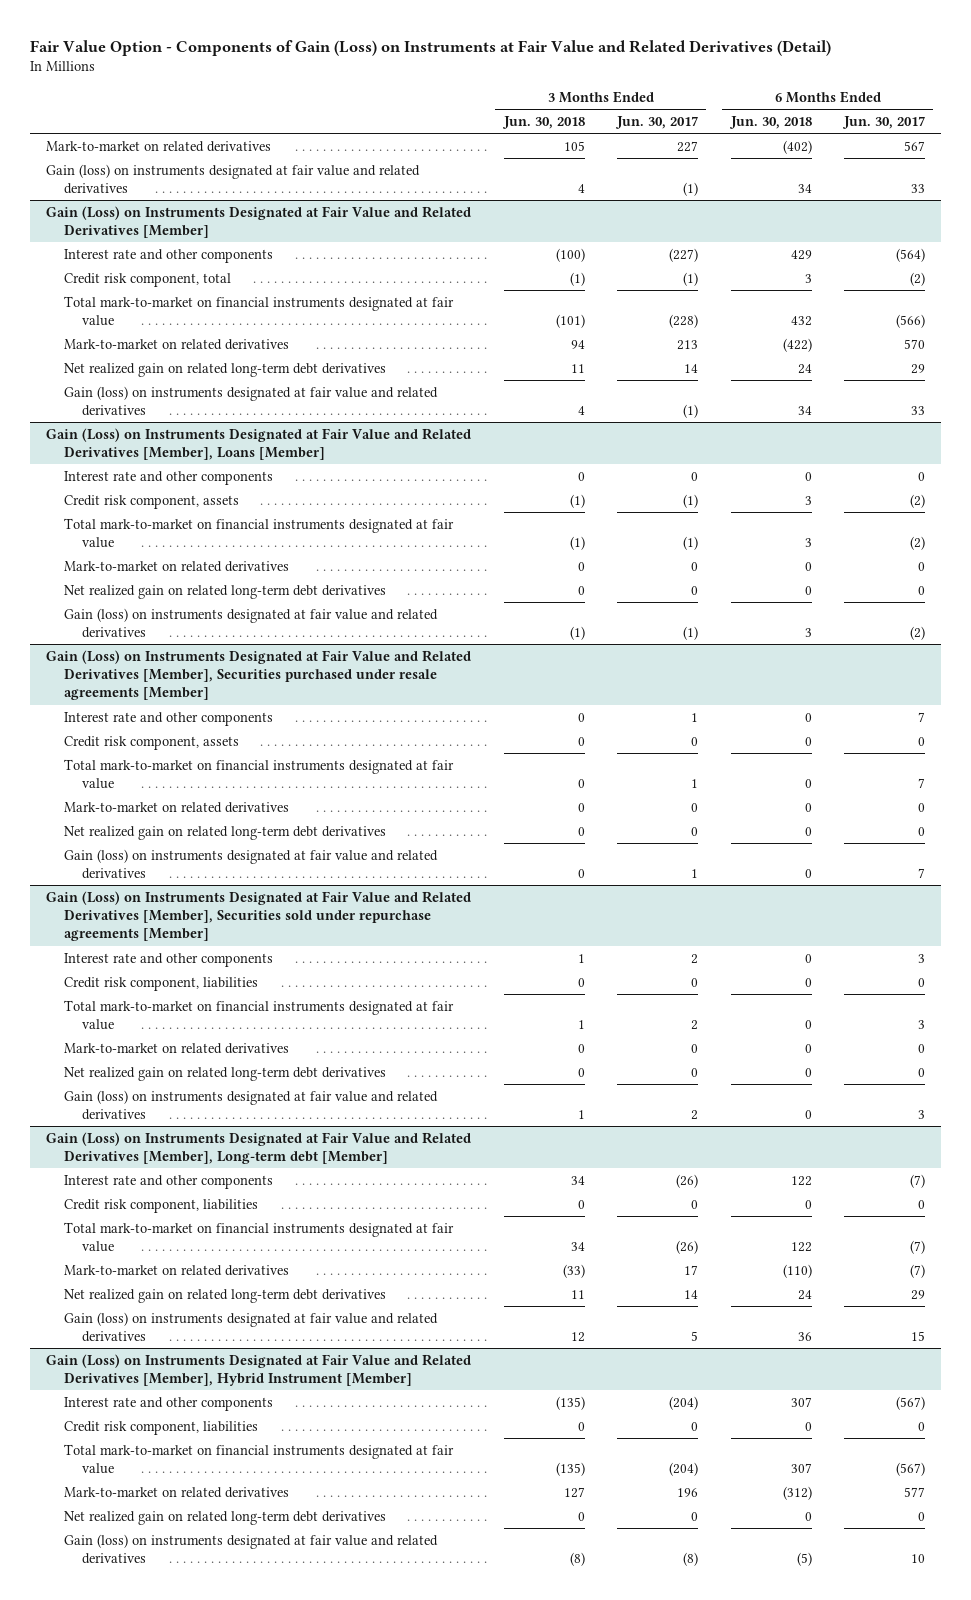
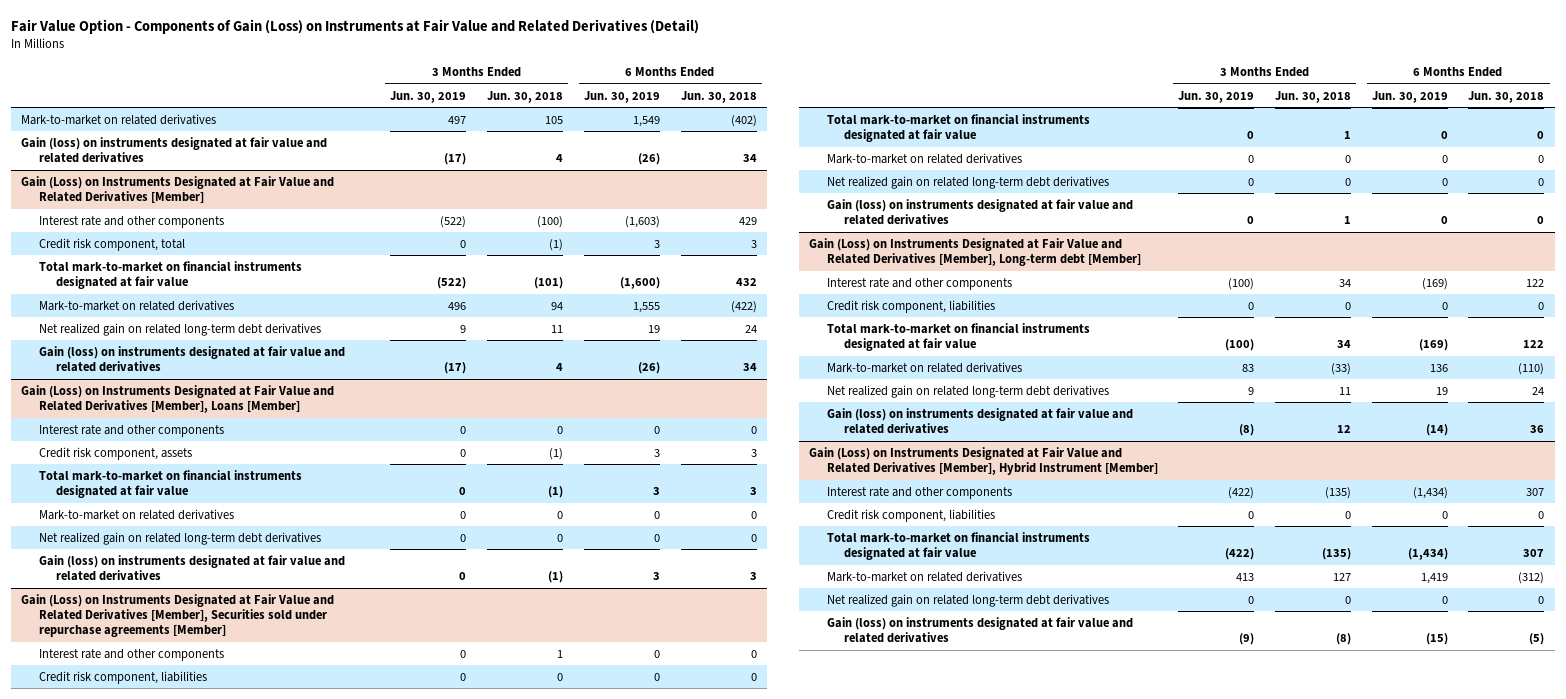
- | 3 Months Ended Jun. 30, 2018 | 3 Months Ended Jun. 30, 2017 | 6 Months Ended Jun. 30, 2018 | 6 Months Ended Jun. 30, 2017
+ | 3 Months Ended Jun. 30, 2019 | 3 Months Ended Jun. 30, 2018 | 6 Months Ended Jun. 30, 2019 | 6 Months Ended Jun. 30, 2018
- Gain (Loss) on Instruments Designated at Fair Value and Related Derivatives [Member], Securities purchased under resale agreements [Member]
- Interest rate and other components | 0 | 1 | 0 | 7
- Credit risk component, assets | 0 | 0 | 0 | 0
- Total mark-to-market on financial instruments designated at fair value | 0 | 1 | 0 | 7
- Mark-to-market on related derivatives | 0 | 0 | 0 | 0
- Net realized gain on related long-term debt derivatives | 0 | 0 | 0 | 0
- Gain (loss) on instruments designated at fair value and related derivatives | 0 | 1 | 0 | 7

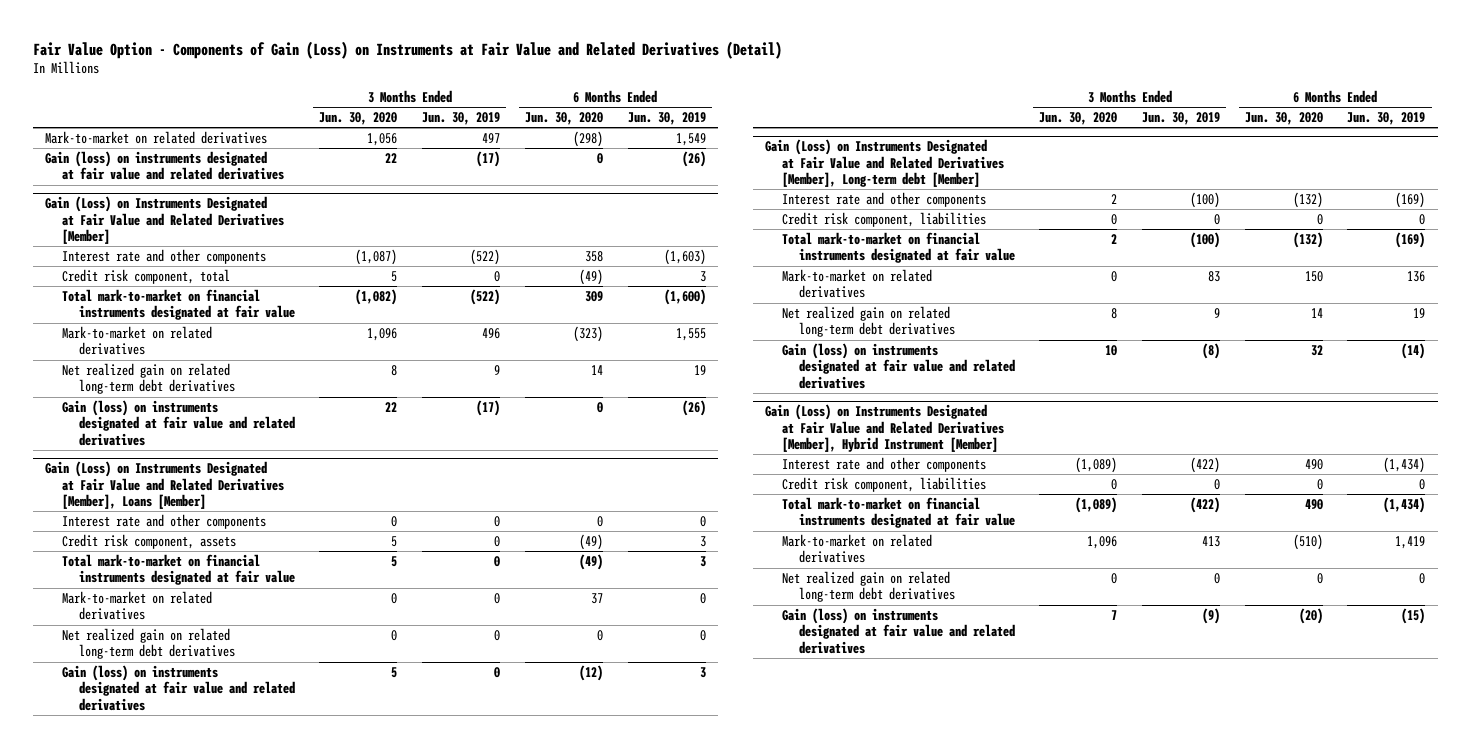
- | 3 Months Ended Jun. 30, 2019 | 3 Months Ended Jun. 30, 2018 | 6 Months Ended Jun. 30, 2019 | 6 Months Ended Jun. 30, 2018
+ | 3 Months Ended Jun. 30, 2020 | 3 Months Ended Jun. 30, 2019 | 6 Months Ended Jun. 30, 2020 | 6 Months Ended Jun. 30, 2019
- Gain (Loss) on Instruments Designated at Fair Value and Related Derivatives [Member], Securities sold under repurchase agreements [Member]
- Interest rate and other components | 0 | 1 | 0 | 0
- Credit risk component, liabilities | 0 | 0 | 0 | 0
- Total mark-to-market on financial instruments designated at fair value | 0 | 1 | 0 | 0
- Mark-to-market on related derivatives | 0 | 0 | 0 | 0
- Net realized gain on related long-term debt derivatives | 0 | 0 | 0 | 0
- Gain (loss) on instruments designated at fair value and related derivatives | 0 | 1 | 0 | 0

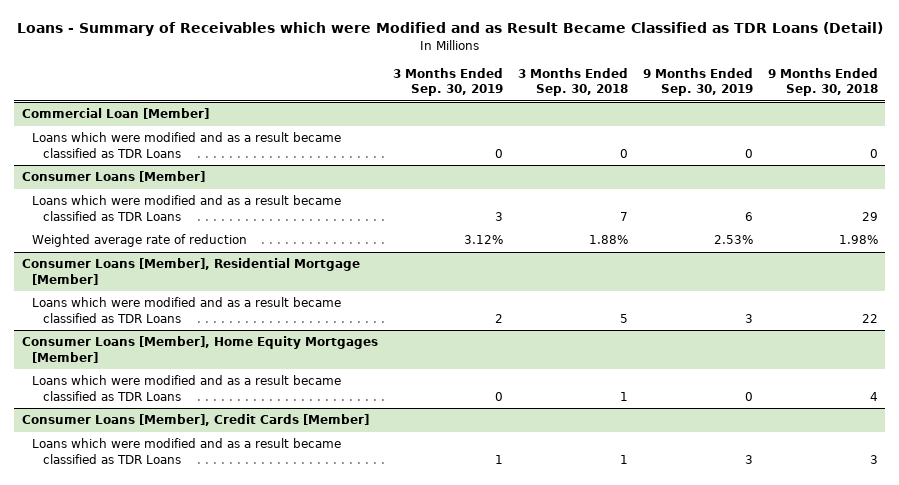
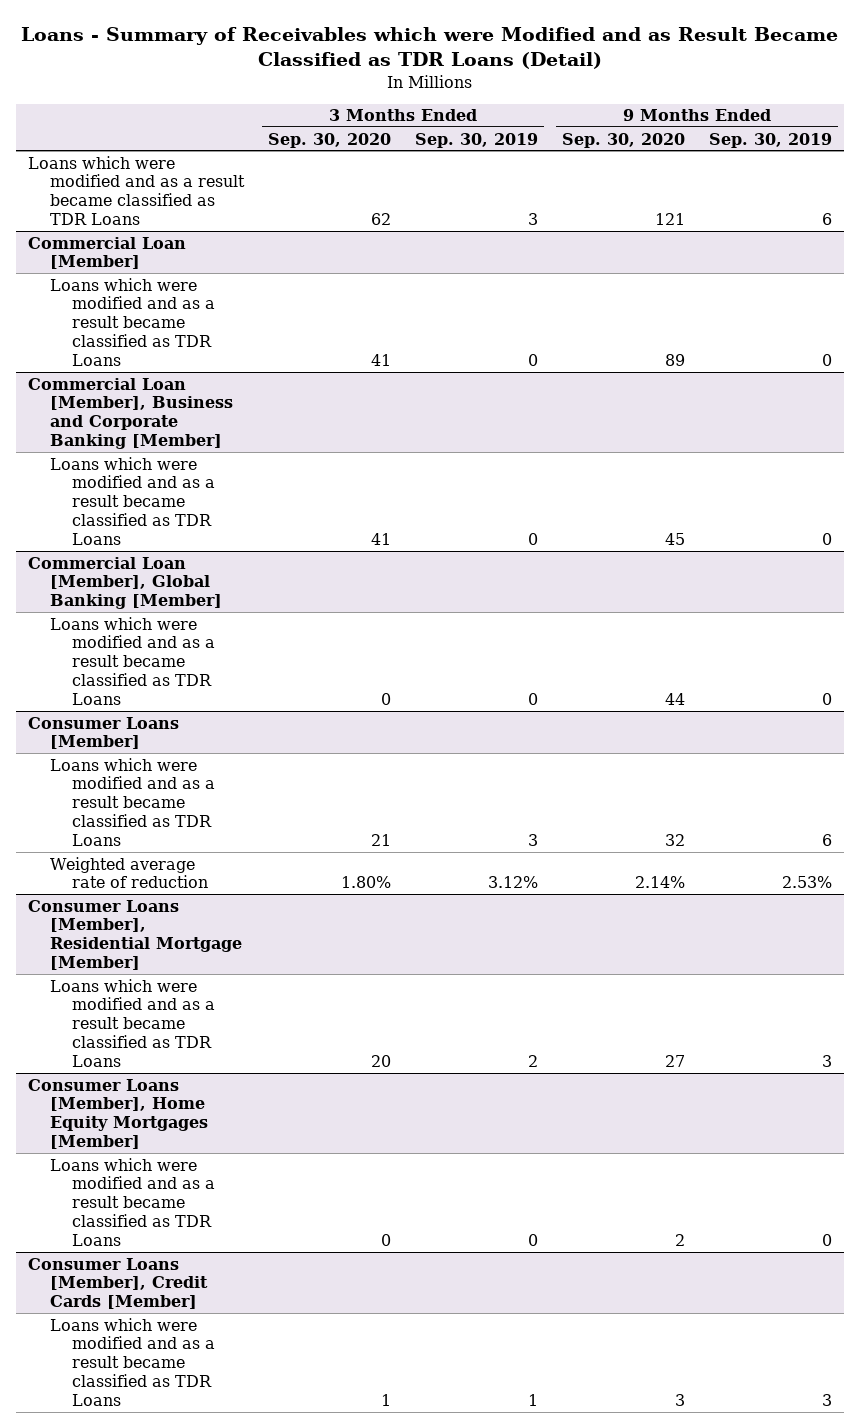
- | 3 Months Ended Sep. 30, 2019 | 3 Months Ended Sep. 30, 2018 | 9 Months Ended Sep. 30, 2019 | 9 Months Ended Sep. 30, 2018
+ | 3 Months Ended Sep. 30, 2020 | 3 Months Ended Sep. 30, 2019 | 9 Months Ended Sep. 30, 2020 | 9 Months Ended Sep. 30, 2019
+ Loans which were modified and as a result became classified as TDR Loans | 62 | 3 | 121 | 6
+ Commercial Loan [Member], Business and Corporate Banking [Member]
+ Loans which were modified and as a result became classified as TDR Loans | 41 | 0 | 45 | 0
+ Commercial Loan [Member], Global Banking [Member]
+ Loans which were modified and as a result became classified as TDR Loans | 0 | 0 | 44 | 0

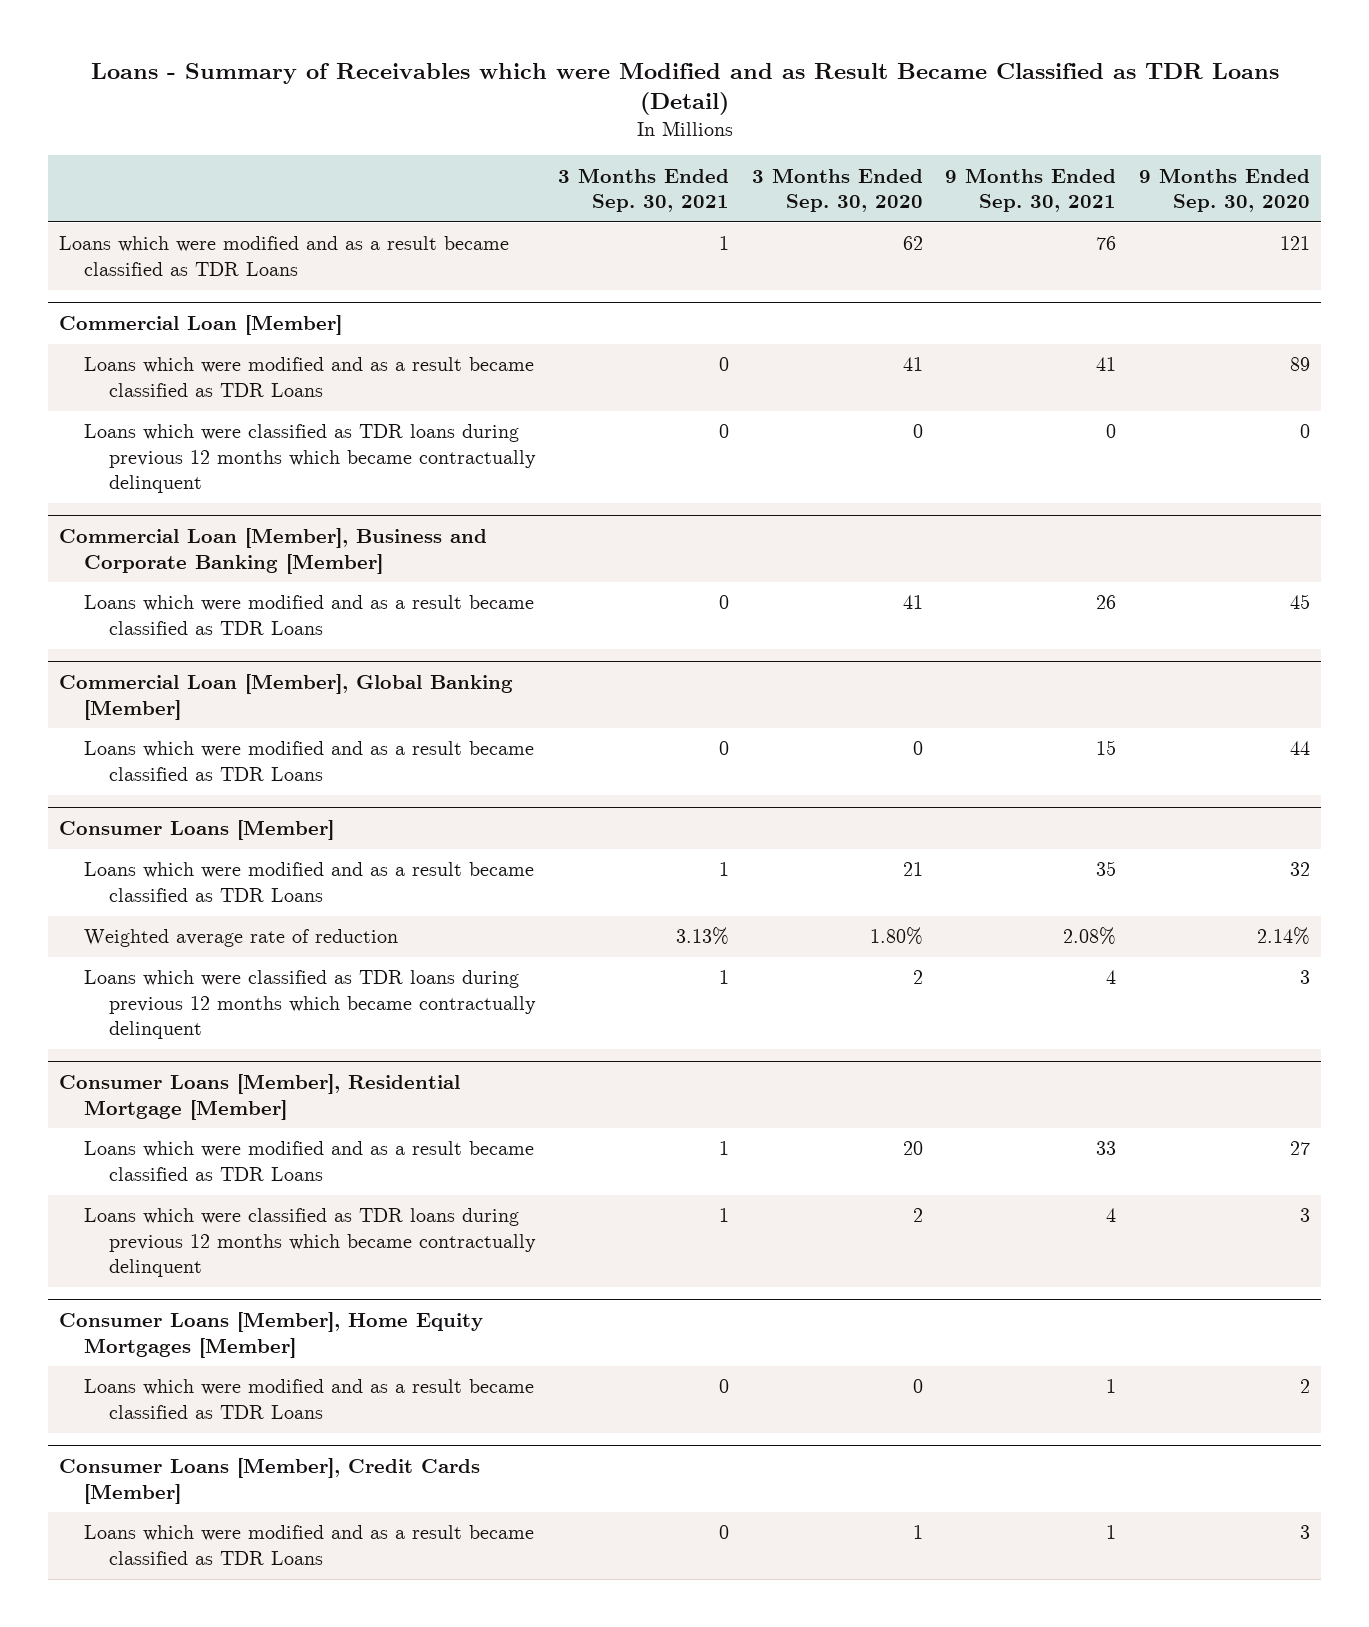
- | 3 Months Ended Sep. 30, 2020 | 3 Months Ended Sep. 30, 2019 | 9 Months Ended Sep. 30, 2020 | 9 Months Ended Sep. 30, 2019
+ | 3 Months Ended Sep. 30, 2021 | 3 Months Ended Sep. 30, 2020 | 9 Months Ended Sep. 30, 2021 | 9 Months Ended Sep. 30, 2020
@ Commercial Loan [Member]
+ Loans which were classified as TDR loans during previous 12 months which became contractually delinquent | 0 | 0 | 0 | 0
@ Consumer Loans [Member]
+ Loans which were classified as TDR loans during previous 12 months which became contractually delinquent | 1 | 2 | 4 | 3
@ Consumer Loans [Member], Residential Mortgage [Member]
+ Loans which were classified as TDR loans during previous 12 months which became contractually delinquent | 1 | 2 | 4 | 3

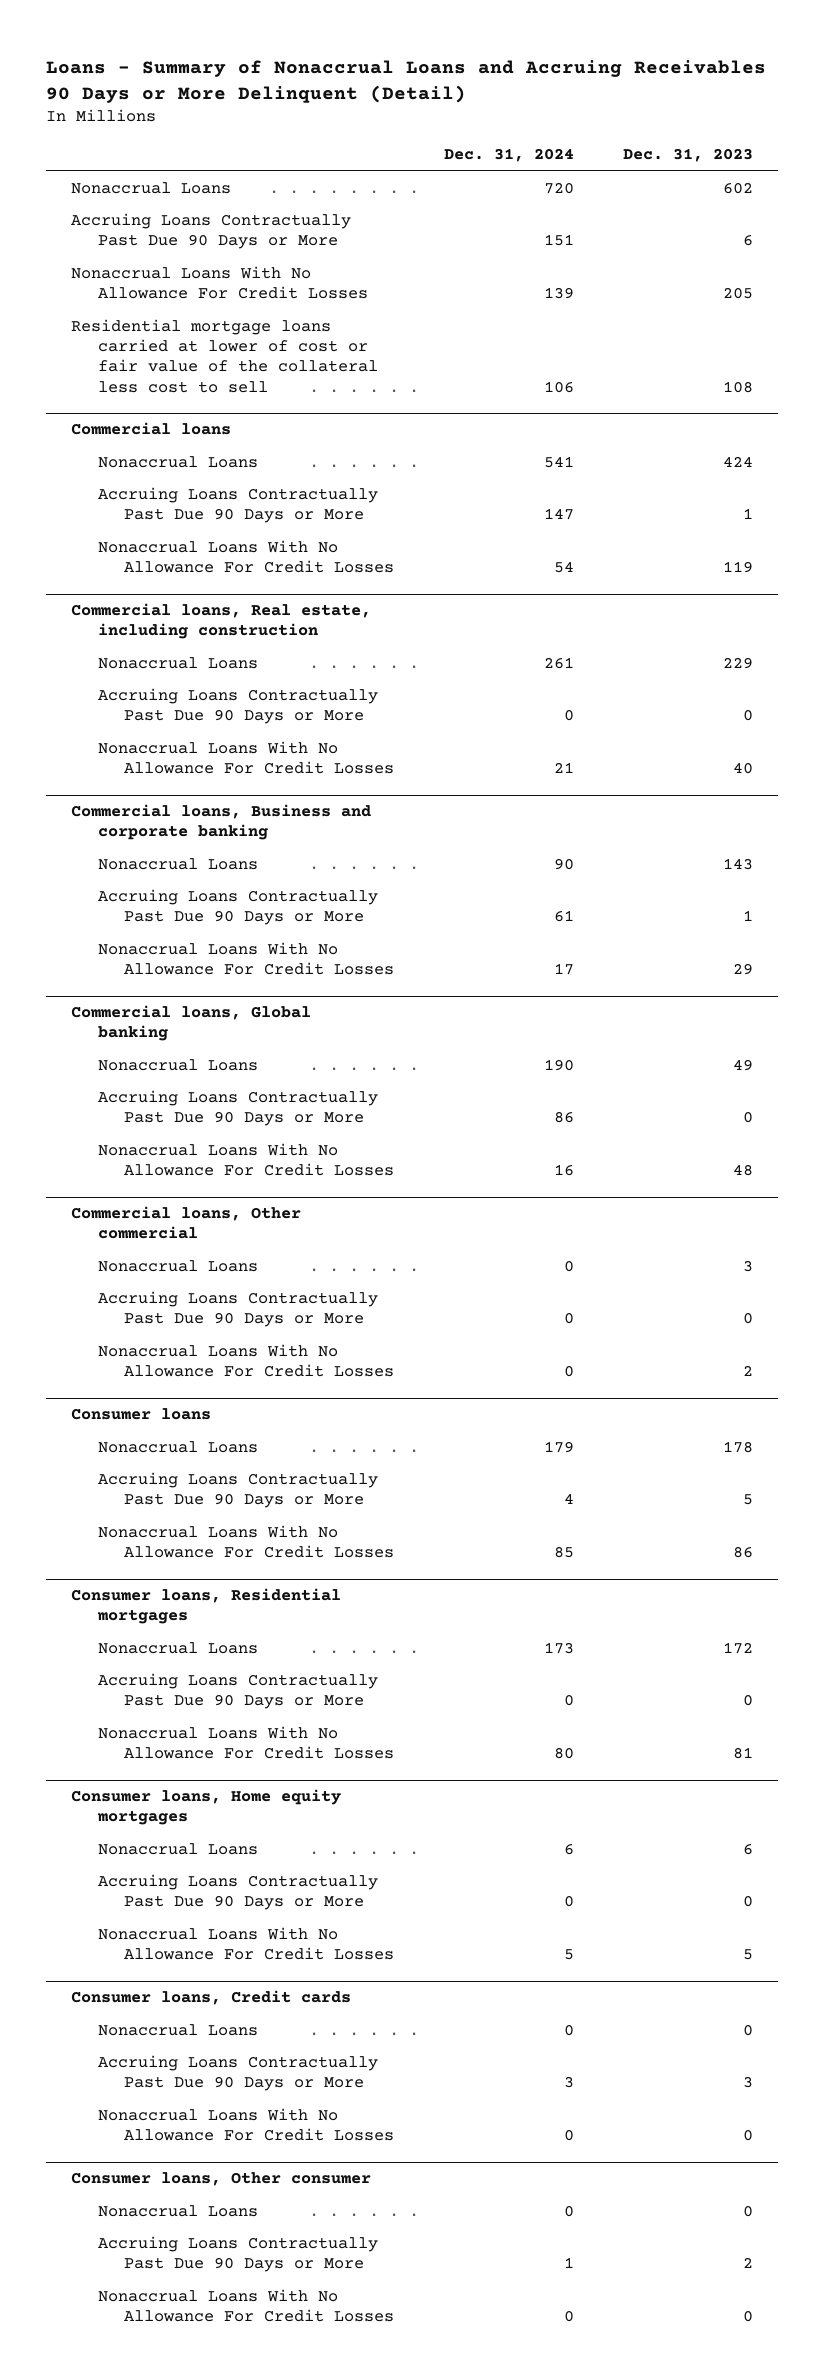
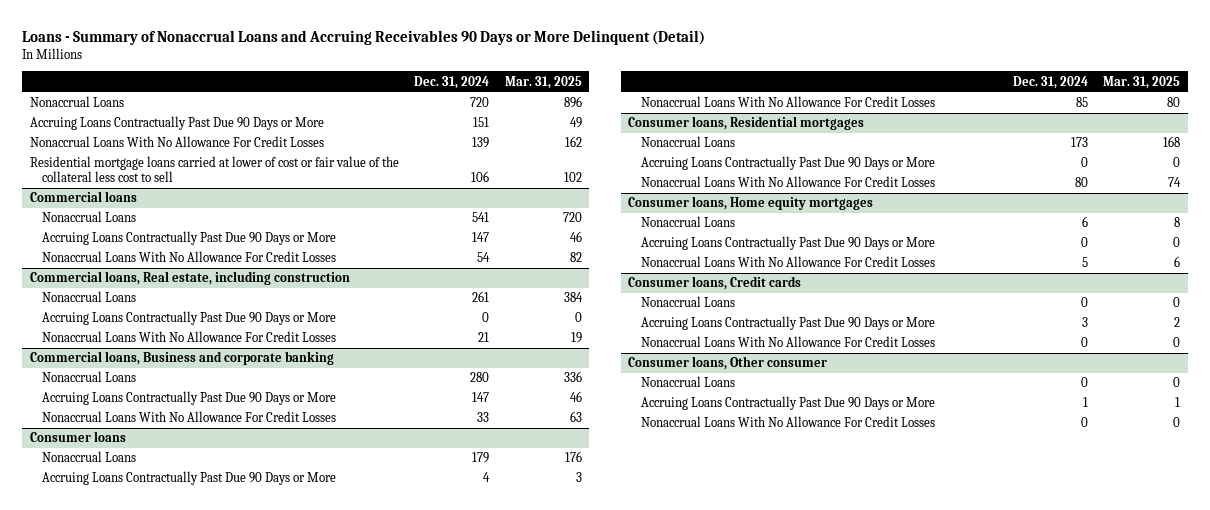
- | Dec. 31, 2024 | Dec. 31, 2023
+ | Dec. 31, 2024 | Mar. 31, 2025
@ Commercial loans, Business and corporate banking
- Nonaccrual Loans | 90 | 143
- Accruing Loans Contractually Past Due 90 Days or More | 61 | 1
- Nonaccrual Loans With No Allowance For Credit Losses | 17 | 29
- Commercial loans, Global banking
- Nonaccrual Loans | 190 | 49
- Accruing Loans Contractually Past Due 90 Days or More | 86 | 0
- Nonaccrual Loans With No Allowance For Credit Losses | 16 | 48
- Commercial loans, Other commercial
- Nonaccrual Loans | 0 | 3
- Accruing Loans Contractually Past Due 90 Days or More | 0 | 0
- Nonaccrual Loans With No Allowance For Credit Losses | 0 | 2
@ Commercial loans, Business and corporate banking
+ Nonaccrual Loans | 280 | 336
+ Accruing Loans Contractually Past Due 90 Days or More | 147 | 46
+ Nonaccrual Loans With No Allowance For Credit Losses | 33 | 63

